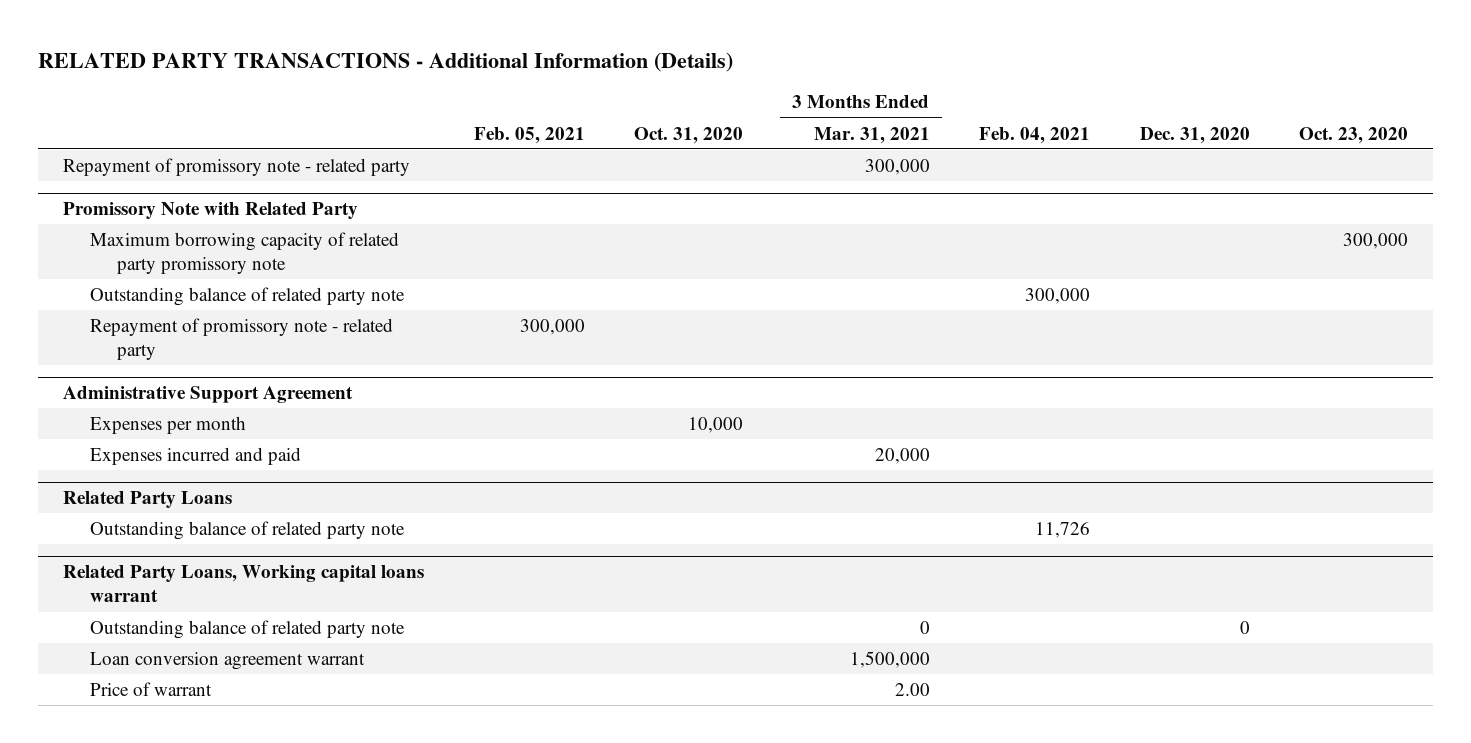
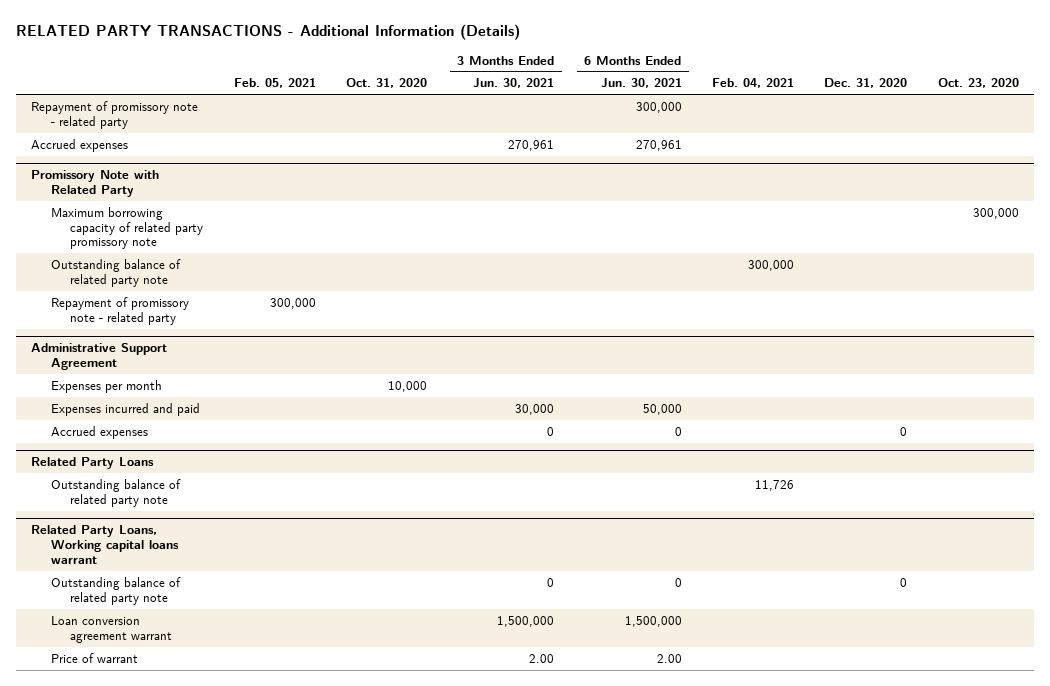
- | Feb. 05, 2021 | Oct. 31, 2020 | 3 Months Ended Mar. 31, 2021 | Feb. 04, 2021 | Dec. 31, 2020 | Oct. 23, 2020
+ | Feb. 05, 2021 | Oct. 31, 2020 | 3 Months Ended Jun. 30, 2021 | 6 Months Ended Jun. 30, 2021 | Feb. 04, 2021 | Dec. 31, 2020 | Oct. 23, 2020
+ Accrued expenses | | | 270,961 | 270,961 | | |
@ Administrative Support Agreement
+ Accrued expenses | | | 0 | 0 | | 0 |

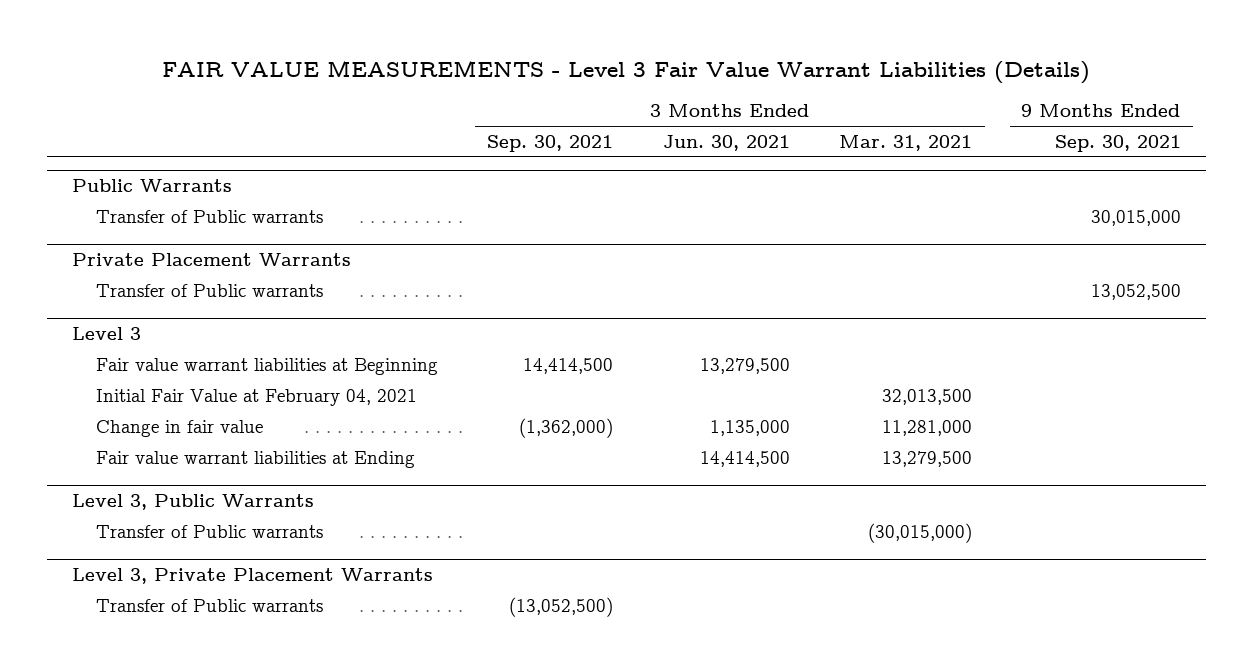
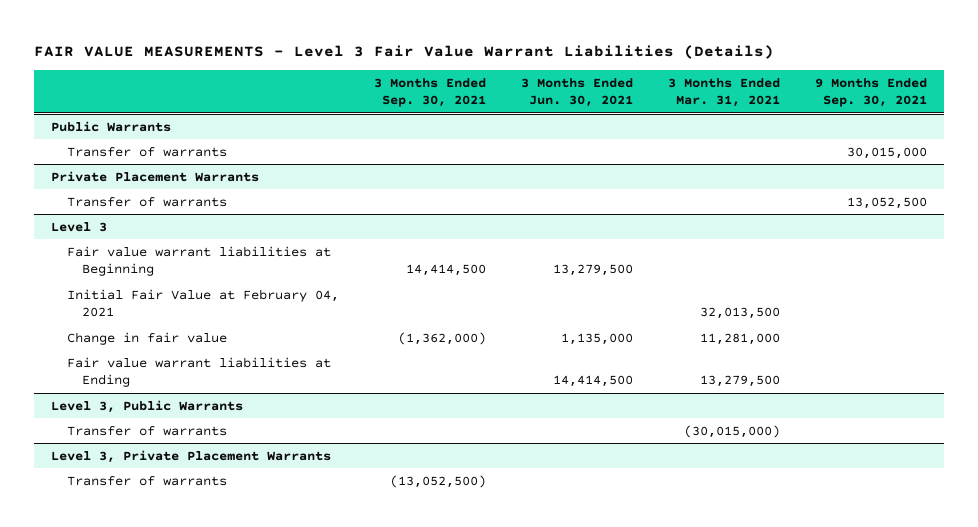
@ Public Warrants
- Transfer of Public warrants | | | | 30,015,000
+ Transfer of warrants | | | | 30,015,000
@ Private Placement Warrants
- Transfer of Public warrants | | | | 13,052,500
+ Transfer of warrants | | | | 13,052,500
@ Level 3, Public Warrants
- Transfer of Public warrants | | | (30,015,000) |
+ Transfer of warrants | | | (30,015,000) |
@ Level 3, Private Placement Warrants
- Transfer of Public warrants | (13,052,500) | | |
+ Transfer of warrants | (13,052,500) | | |

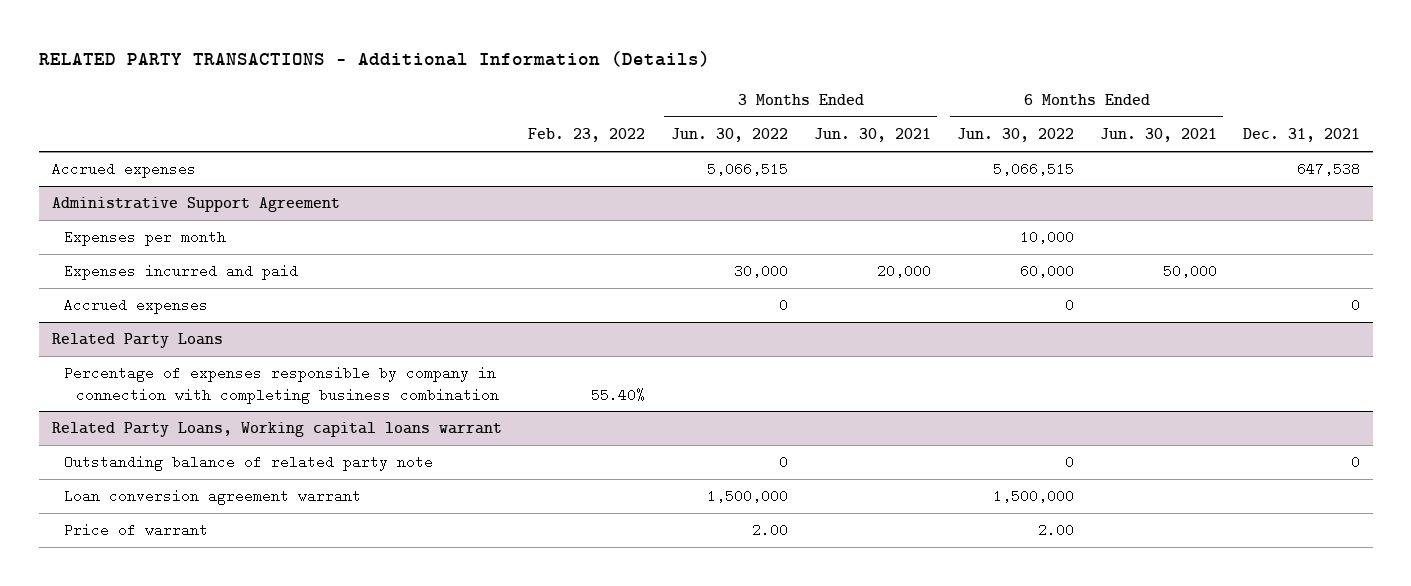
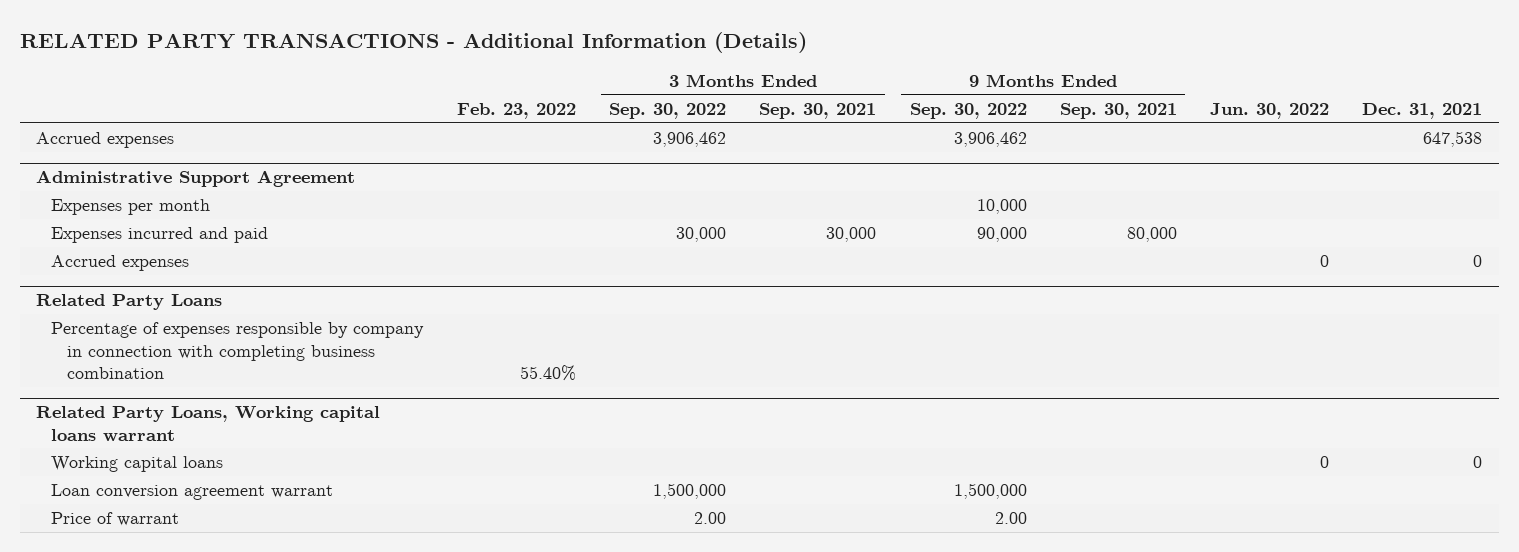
- | Feb. 23, 2022 | 3 Months Ended Jun. 30, 2022 | 3 Months Ended Jun. 30, 2021 | 6 Months Ended Jun. 30, 2022 | 6 Months Ended Jun. 30, 2021 | Dec. 31, 2021
+ | Feb. 23, 2022 | 3 Months Ended Sep. 30, 2022 | 3 Months Ended Sep. 30, 2021 | 9 Months Ended Sep. 30, 2022 | 9 Months Ended Sep. 30, 2021 | Jun. 30, 2022 | Dec. 31, 2021
@ Related Party Loans, Working capital loans warrant
- Outstanding balance of related party note | | 0 | | 0 | | 0
+ Working capital loans | | | | | | 0 | 0

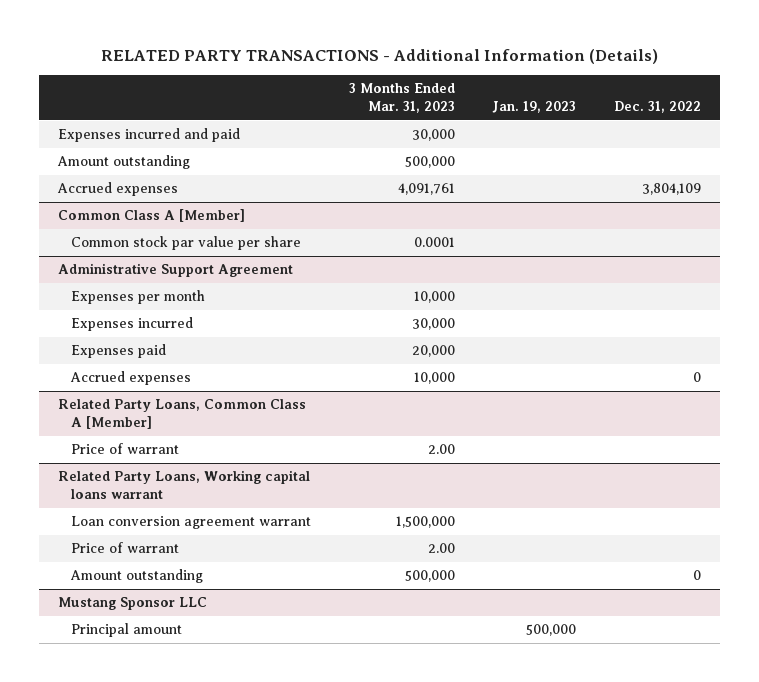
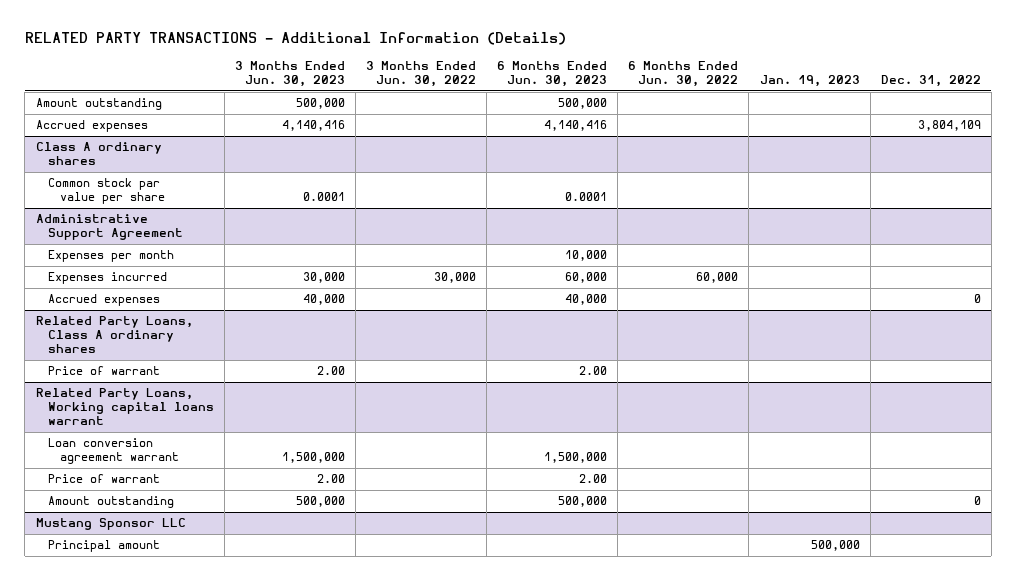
- | 3 Months Ended Mar. 31, 2023 | Jan. 19, 2023 | Dec. 31, 2022
+ | 3 Months Ended Jun. 30, 2023 | 3 Months Ended Jun. 30, 2022 | 6 Months Ended Jun. 30, 2023 | 6 Months Ended Jun. 30, 2022 | Jan. 19, 2023 | Dec. 31, 2022
- Expenses incurred and paid | 30,000 | |
- Common Class A [Member]
+ Class A ordinary shares
@ Administrative Support Agreement
- Expenses paid | 20,000 | |
- Related Party Loans, Common Class A [Member]
+ Related Party Loans, Class A ordinary shares

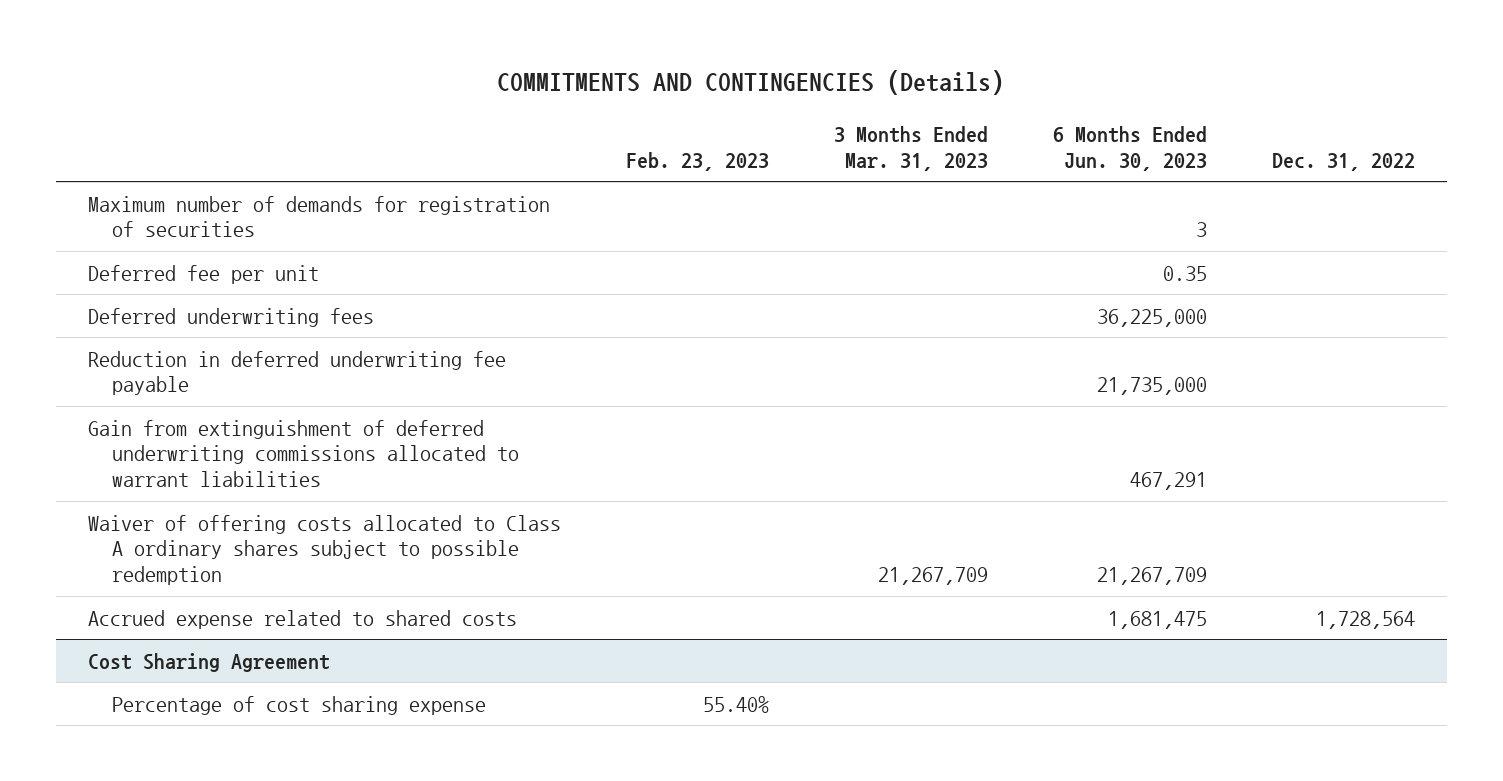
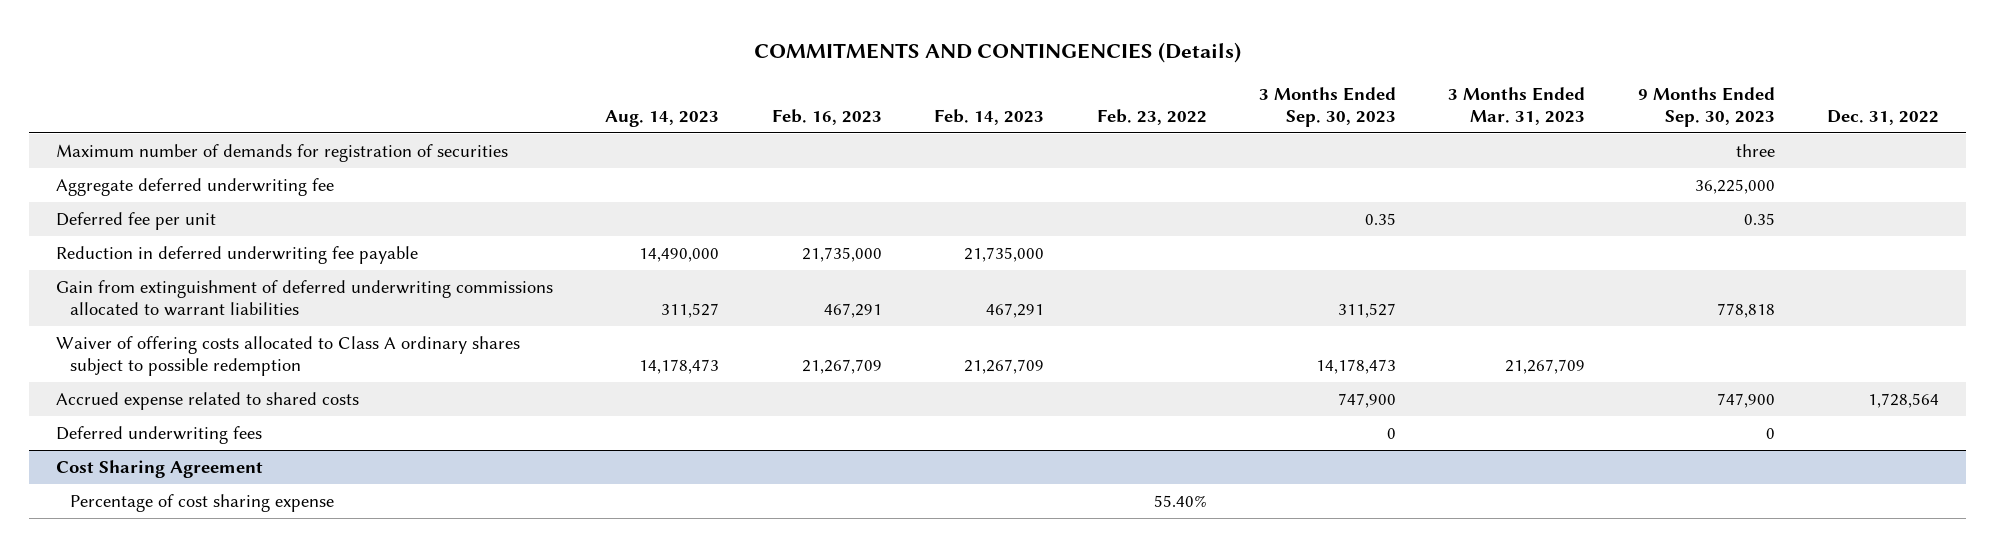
- | Feb. 23, 2023 | 3 Months Ended Mar. 31, 2023 | 6 Months Ended Jun. 30, 2023 | Dec. 31, 2022
+ | Aug. 14, 2023 | Feb. 16, 2023 | Feb. 14, 2023 | Feb. 23, 2022 | 3 Months Ended Sep. 30, 2023 | 3 Months Ended Mar. 31, 2023 | 9 Months Ended Sep. 30, 2023 | Dec. 31, 2022
+ Aggregate deferred underwriting fee | | | | | | | 36,225,000 |
moved down: Deferred underwriting fees | | | | | 0 | | 0 |

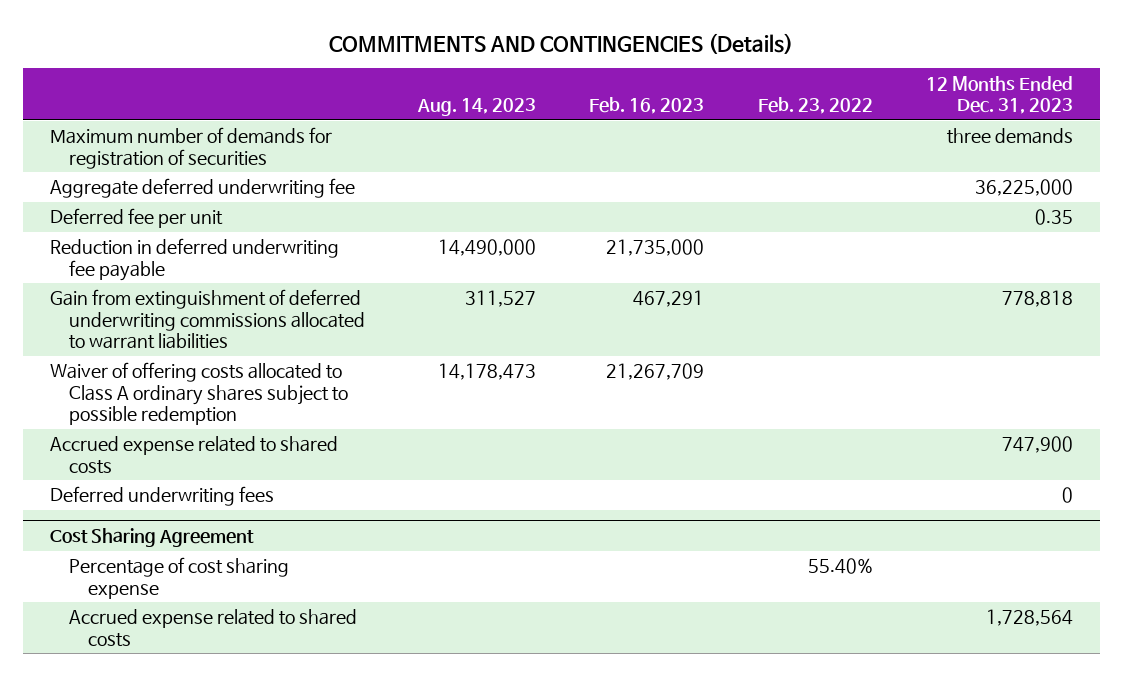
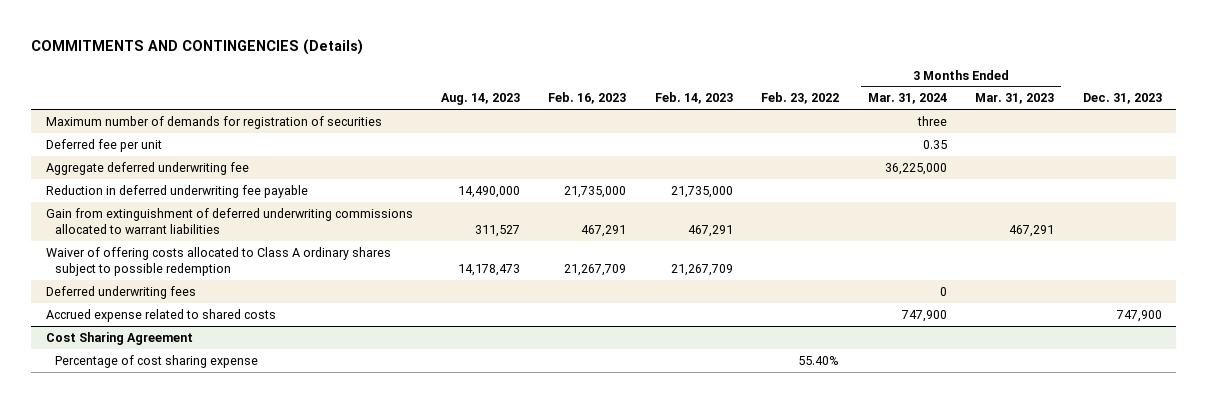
- | Aug. 14, 2023 | Feb. 16, 2023 | Feb. 23, 2022 | 12 Months Ended Dec. 31, 2023
+ | Aug. 14, 2023 | Feb. 16, 2023 | Feb. 14, 2023 | Feb. 23, 2022 | 3 Months Ended Mar. 31, 2024 | 3 Months Ended Mar. 31, 2023 | Dec. 31, 2023
moved down: Aggregate deferred underwriting fee | | | | | 36,225,000 | |
moved down: Accrued expense related to shared costs | | | | | 747,900 | | 747,900
@ Cost Sharing Agreement
- Accrued expense related to shared costs | | | | 1,728,564

